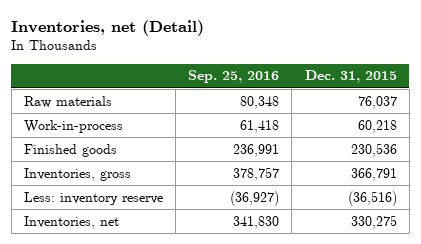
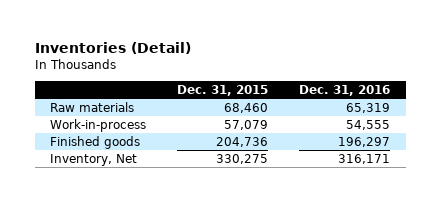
- Inventories, net (Detail)
+ Inventories (Detail)
- | Sep. 25, 2016 | Dec. 31, 2015
+ | Dec. 31, 2015 | Dec. 31, 2016
- Raw materials | 80,348 | 76,037
- Work-in-process | 61,418 | 60,218
- Finished goods | 236,991 | 230,536
- Inventories, gross | 378,757 | 366,791
- Less: inventory reserve | (36,927) | (36,516)
- Inventories, net | 341,830 | 330,275
+ Raw materials | 68,460 | 65,319
+ Work-in-process | 57,079 | 54,555
+ Finished goods | 204,736 | 196,297
+ Inventory, Net | 330,275 | 316,171

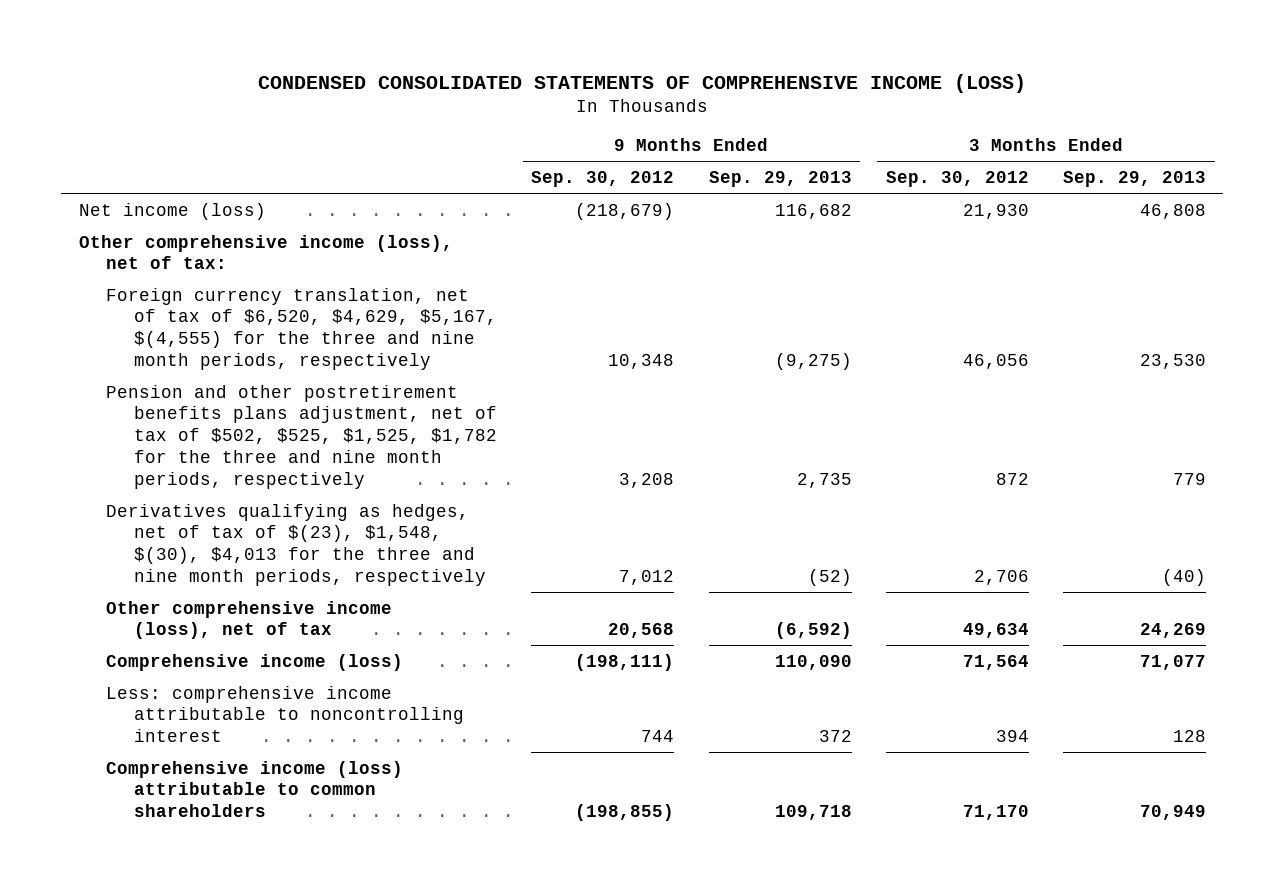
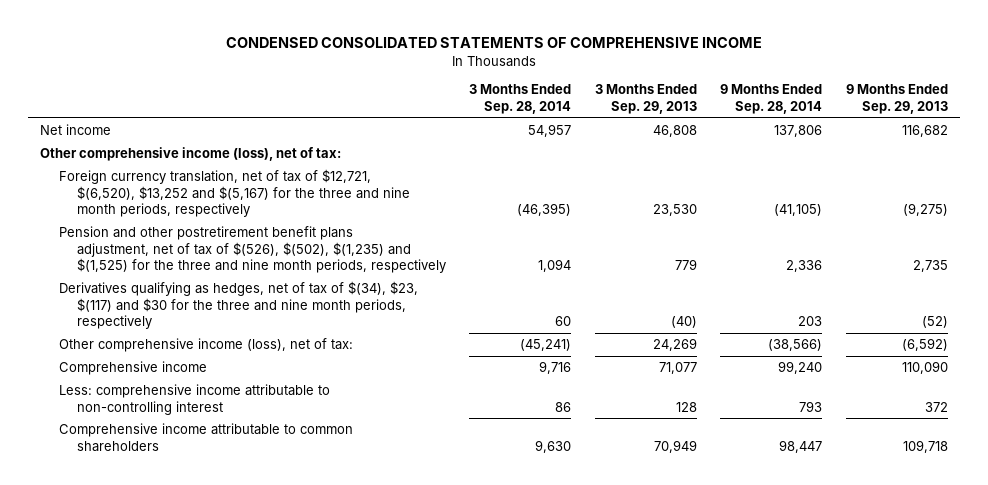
- CONDENSED CONSOLIDATED STATEMENTS OF COMPREHENSIVE INCOME (LOSS)
+ CONDENSED CONSOLIDATED STATEMENTS OF COMPREHENSIVE INCOME
- | 9 Months Ended Sep. 30, 2012 | 9 Months Ended Sep. 29, 2013 | 3 Months Ended Sep. 30, 2012 | 3 Months Ended Sep. 29, 2013
+ | 3 Months Ended Sep. 28, 2014 | 3 Months Ended Sep. 29, 2013 | 9 Months Ended Sep. 28, 2014 | 9 Months Ended Sep. 29, 2013
- Net income (loss) | (218,679) | 116,682 | 21,930 | 46,808
+ Net income | 54,957 | 46,808 | 137,806 | 116,682
- Foreign currency translation, net of tax of $6,520, $4,629, $5,167, $(4,555) for the three and nine month periods, respectively | 10,348 | (9,275) | 46,056 | 23,530
- Pension and other postretirement benefits plans adjustment, net of tax of $502, $525, $1,525, $1,782 for the three and nine month periods, respectively | 3,208 | 2,735 | 872 | 779
- Derivatives qualifying as hedges, net of tax of $(23), $1,548, $(30), $4,013 for the three and nine month periods, respectively | 7,012 | (52) | 2,706 | (40)
- Other comprehensive income (loss), net of tax | 20,568 | (6,592) | 49,634 | 24,269
- Comprehensive income (loss) | (198,111) | 110,090 | 71,564 | 71,077
- Less: comprehensive income attributable to noncontrolling interest | 744 | 372 | 394 | 128
- Comprehensive income (loss) attributable to common shareholders | (198,855) | 109,718 | 71,170 | 70,949
+ Foreign currency translation, net of tax of $12,721, $(6,520), $13,252 and $(5,167) for the three and nine month periods, respectively | (46,395) | 23,530 | (41,105) | (9,275)
+ Pension and other postretirement benefit plans adjustment, net of tax of $(526), $(502), $(1,235) and $(1,525) for the three and nine month periods, respectively | 1,094 | 779 | 2,336 | 2,735
+ Derivatives qualifying as hedges, net of tax of $(34), $23, $(117) and $30 for the three and nine month periods, respectively | 60 | (40) | 203 | (52)
+ Other comprehensive income (loss), net of tax: | (45,241) | 24,269 | (38,566) | (6,592)
+ Comprehensive income | 9,716 | 71,077 | 99,240 | 110,090
+ Less: comprehensive income attributable to non-controlling interest | 86 | 128 | 793 | 372
+ Comprehensive income attributable to common shareholders | 9,630 | 70,949 | 98,447 | 109,718

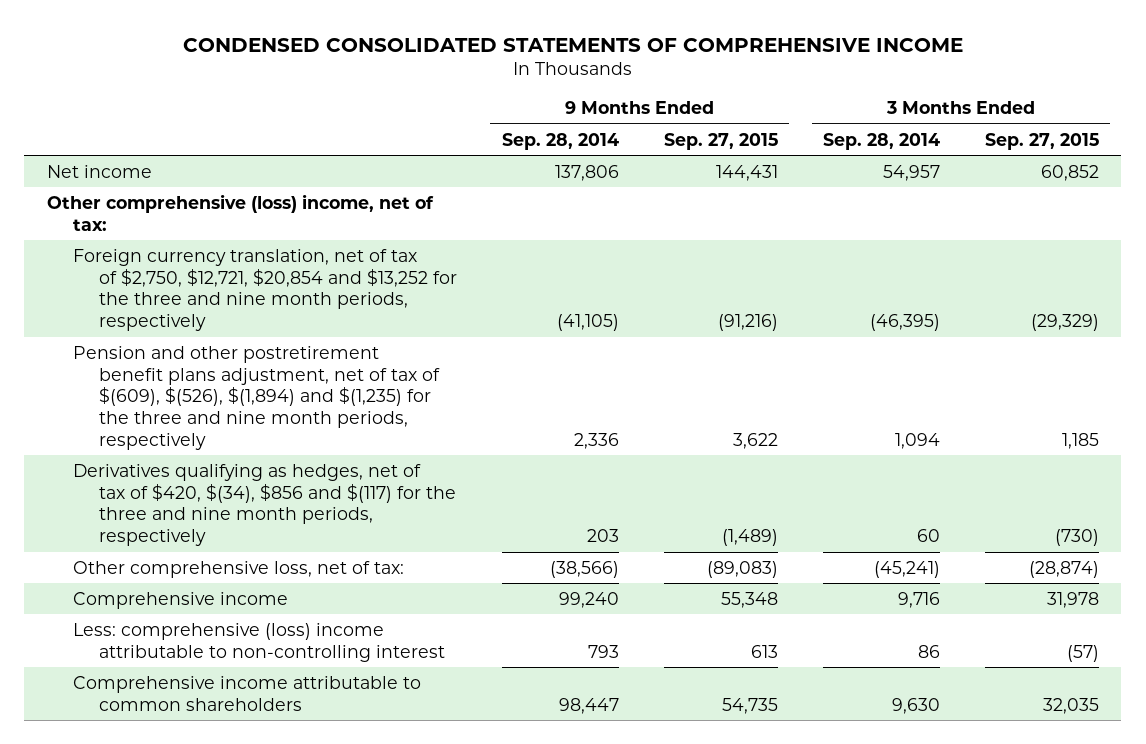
- | 3 Months Ended Sep. 28, 2014 | 3 Months Ended Sep. 29, 2013 | 9 Months Ended Sep. 28, 2014 | 9 Months Ended Sep. 29, 2013
+ | 9 Months Ended Sep. 28, 2014 | 9 Months Ended Sep. 27, 2015 | 3 Months Ended Sep. 28, 2014 | 3 Months Ended Sep. 27, 2015
- Other comprehensive income (loss), net of tax:
- Foreign currency translation, net of tax of $12,721, $(6,520), $13,252 and $(5,167) for the three and nine month periods, respectively | (46,395) | 23,530 | (41,105) | (9,275)
- Pension and other postretirement benefit plans adjustment, net of tax of $(526), $(502), $(1,235) and $(1,525) for the three and nine month periods, respectively | 1,094 | 779 | 2,336 | 2,735
- Derivatives qualifying as hedges, net of tax of $(34), $23, $(117) and $30 for the three and nine month periods, respectively | 60 | (40) | 203 | (52)
- Other comprehensive income (loss), net of tax: | (45,241) | 24,269 | (38,566) | (6,592)
+ Other comprehensive (loss) income, net of tax:
+ Foreign currency translation, net of tax of $2,750, $12,721, $20,854 and $13,252 for the three and nine month periods, respectively | (41,105) | (91,216) | (46,395) | (29,329)
+ Pension and other postretirement benefit plans adjustment, net of tax of $(609), $(526), $(1,894) and $(1,235) for the three and nine month periods, respectively | 2,336 | 3,622 | 1,094 | 1,185
+ Derivatives qualifying as hedges, net of tax of $420, $(34), $856 and $(117) for the three and nine month periods, respectively | 203 | (1,489) | 60 | (730)
+ Other comprehensive loss, net of tax: | (38,566) | (89,083) | (45,241) | (28,874)
- Less: comprehensive income attributable to non-controlling interest | 86 | 128 | 793 | 372
+ Less: comprehensive (loss) income attributable to non-controlling interest | 793 | 613 | 86 | (57)

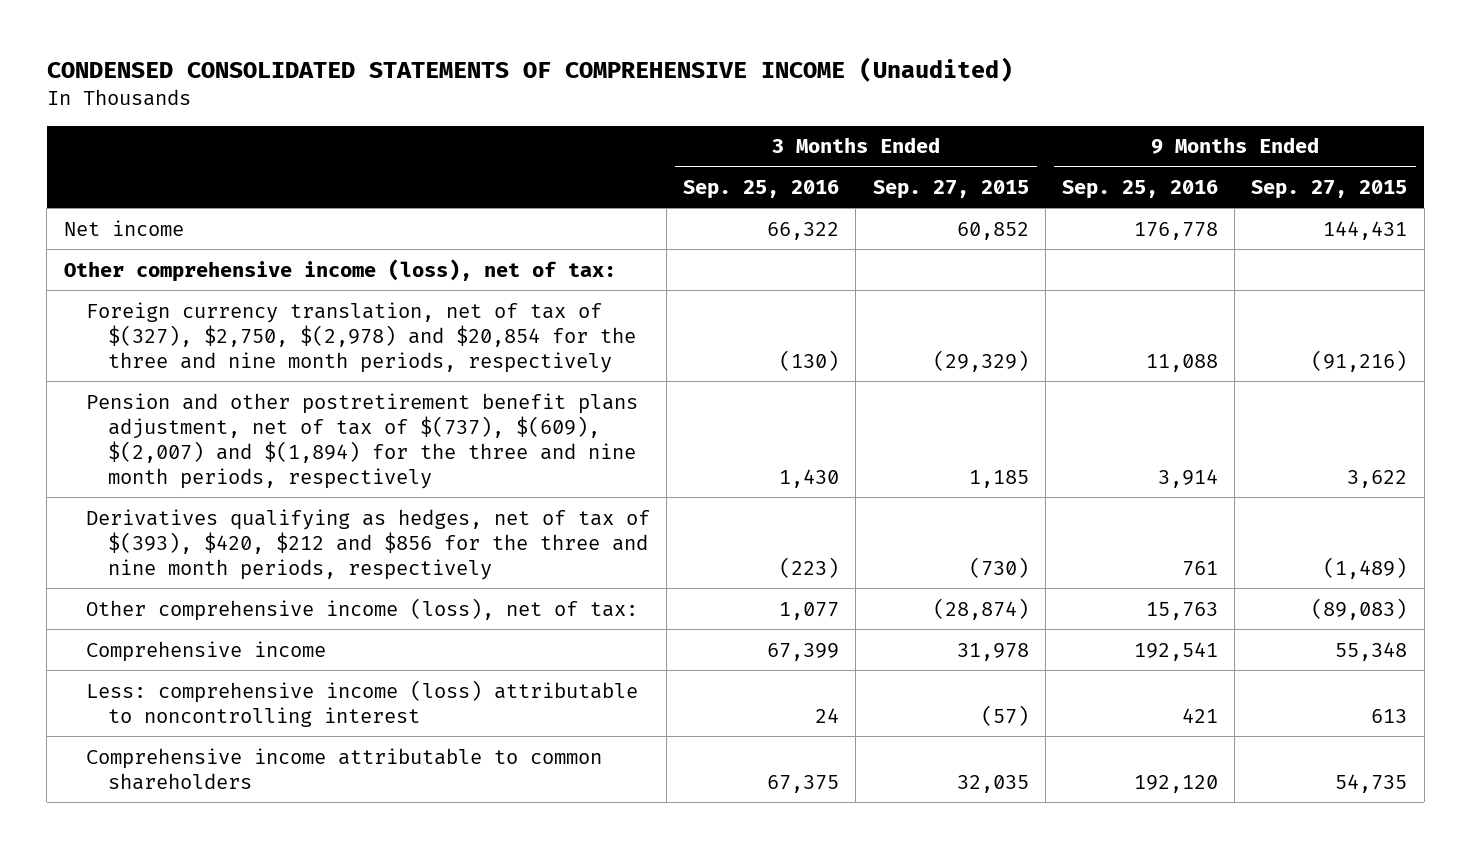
- CONDENSED CONSOLIDATED STATEMENTS OF COMPREHENSIVE INCOME
+ CONDENSED CONSOLIDATED STATEMENTS OF COMPREHENSIVE INCOME (Unaudited)
- | 9 Months Ended Sep. 28, 2014 | 9 Months Ended Sep. 27, 2015 | 3 Months Ended Sep. 28, 2014 | 3 Months Ended Sep. 27, 2015
+ | 3 Months Ended Sep. 25, 2016 | 3 Months Ended Sep. 27, 2015 | 9 Months Ended Sep. 25, 2016 | 9 Months Ended Sep. 27, 2015
- Other comprehensive (loss) income, net of tax:
- Foreign currency translation, net of tax of $2,750, $12,721, $20,854 and $13,252 for the three and nine month periods, respectively | (41,105) | (91,216) | (46,395) | (29,329)
- Pension and other postretirement benefit plans adjustment, net of tax of $(609), $(526), $(1,894) and $(1,235) for the three and nine month periods, respectively | 2,336 | 3,622 | 1,094 | 1,185
- Derivatives qualifying as hedges, net of tax of $420, $(34), $856 and $(117) for the three and nine month periods, respectively | 203 | (1,489) | 60 | (730)
- Other comprehensive loss, net of tax: | (38,566) | (89,083) | (45,241) | (28,874)
+ Other comprehensive income (loss), net of tax:
+ Foreign currency translation, net of tax of $(327), $2,750, $(2,978) and $20,854 for the three and nine month periods, respectively | (130) | (29,329) | 11,088 | (91,216)
+ Pension and other postretirement benefit plans adjustment, net of tax of $(737), $(609), $(2,007) and $(1,894) for the three and nine month periods, respectively | 1,430 | 1,185 | 3,914 | 3,622
+ Derivatives qualifying as hedges, net of tax of $(393), $420, $212 and $856 for the three and nine month periods, respectively | (223) | (730) | 761 | (1,489)
+ Other comprehensive income (loss), net of tax: | 1,077 | (28,874) | 15,763 | (89,083)
- Less: comprehensive (loss) income attributable to non-controlling interest | 793 | 613 | 86 | (57)
+ Less: comprehensive income (loss) attributable to noncontrolling interest | 24 | (57) | 421 | 613

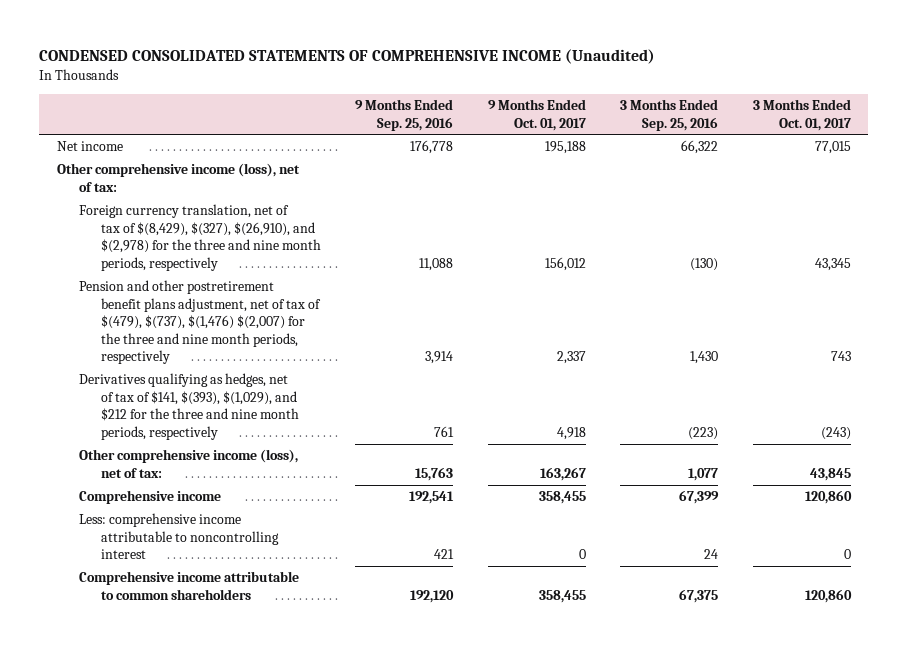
- | 3 Months Ended Sep. 25, 2016 | 3 Months Ended Sep. 27, 2015 | 9 Months Ended Sep. 25, 2016 | 9 Months Ended Sep. 27, 2015
+ | 9 Months Ended Sep. 25, 2016 | 9 Months Ended Oct. 01, 2017 | 3 Months Ended Sep. 25, 2016 | 3 Months Ended Oct. 01, 2017
- Foreign currency translation, net of tax of $(327), $2,750, $(2,978) and $20,854 for the three and nine month periods, respectively | (130) | (29,329) | 11,088 | (91,216)
- Pension and other postretirement benefit plans adjustment, net of tax of $(737), $(609), $(2,007) and $(1,894) for the three and nine month periods, respectively | 1,430 | 1,185 | 3,914 | 3,622
- Derivatives qualifying as hedges, net of tax of $(393), $420, $212 and $856 for the three and nine month periods, respectively | (223) | (730) | 761 | (1,489)
+ Foreign currency translation, net of tax of $(8,429), $(327), $(26,910), and $(2,978) for the three and nine month periods, respectively | 11,088 | 156,012 | (130) | 43,345
+ Pension and other postretirement benefit plans adjustment, net of tax of $(479), $(737), $(1,476) $(2,007) for the three and nine month periods, respectively | 3,914 | 2,337 | 1,430 | 743
+ Derivatives qualifying as hedges, net of tax of $141, $(393), $(1,029), and $212 for the three and nine month periods, respectively | 761 | 4,918 | (223) | (243)
- Less: comprehensive income (loss) attributable to noncontrolling interest | 24 | (57) | 421 | 613
+ Less: comprehensive income attributable to noncontrolling interest | 421 | 0 | 24 | 0

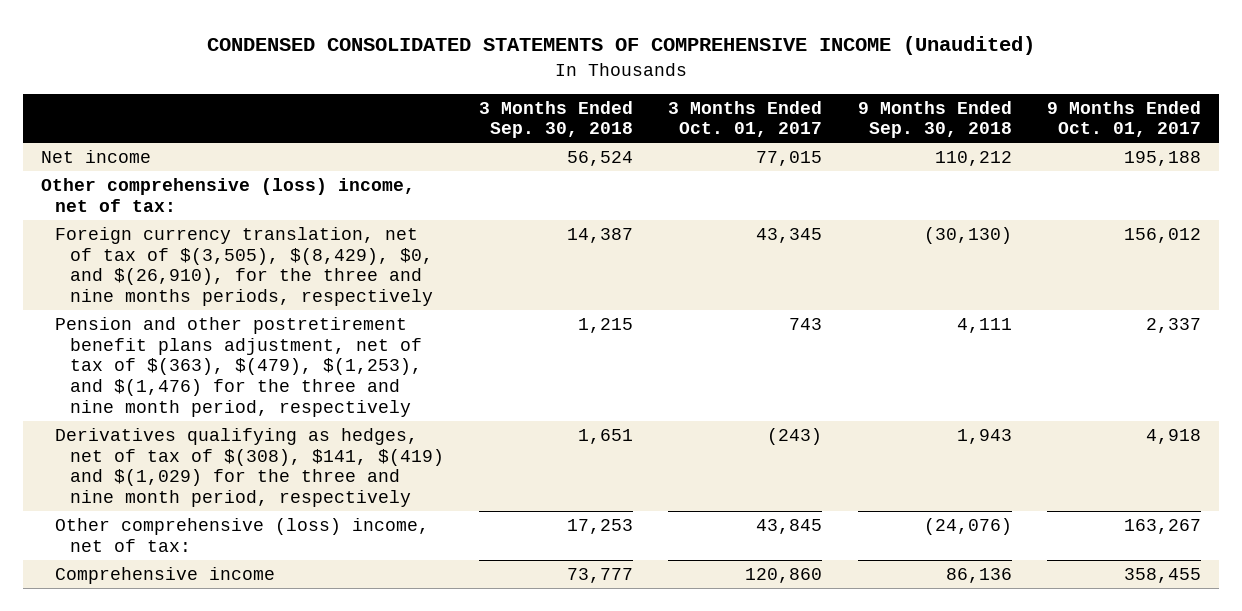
- | 9 Months Ended Sep. 25, 2016 | 9 Months Ended Oct. 01, 2017 | 3 Months Ended Sep. 25, 2016 | 3 Months Ended Oct. 01, 2017
+ | 3 Months Ended Sep. 30, 2018 | 3 Months Ended Oct. 01, 2017 | 9 Months Ended Sep. 30, 2018 | 9 Months Ended Oct. 01, 2017
- Other comprehensive income (loss), net of tax:
- Foreign currency translation, net of tax of $(8,429), $(327), $(26,910), and $(2,978) for the three and nine month periods, respectively | 11,088 | 156,012 | (130) | 43,345
- Pension and other postretirement benefit plans adjustment, net of tax of $(479), $(737), $(1,476) $(2,007) for the three and nine month periods, respectively | 3,914 | 2,337 | 1,430 | 743
- Derivatives qualifying as hedges, net of tax of $141, $(393), $(1,029), and $212 for the three and nine month periods, respectively | 761 | 4,918 | (223) | (243)
- Other comprehensive income (loss), net of tax: | 15,763 | 163,267 | 1,077 | 43,845
+ Other comprehensive (loss) income, net of tax:
+ Foreign currency translation, net of tax of $(3,505), $(8,429), $0, and $(26,910), for the three and nine months periods, respectively | 14,387 | 43,345 | (30,130) | 156,012
+ Pension and other postretirement benefit plans adjustment, net of tax of $(363), $(479), $(1,253), and $(1,476) for the three and nine month period, respectively | 1,215 | 743 | 4,111 | 2,337
+ Derivatives qualifying as hedges, net of tax of $(308), $141, $(419) and $(1,029) for the three and nine month period, respectively | 1,651 | (243) | 1,943 | 4,918
+ Other comprehensive (loss) income, net of tax: | 17,253 | 43,845 | (24,076) | 163,267
- Less: comprehensive income attributable to noncontrolling interest | 421 | 0 | 24 | 0
- Comprehensive income attributable to common shareholders | 192,120 | 358,455 | 67,375 | 120,860

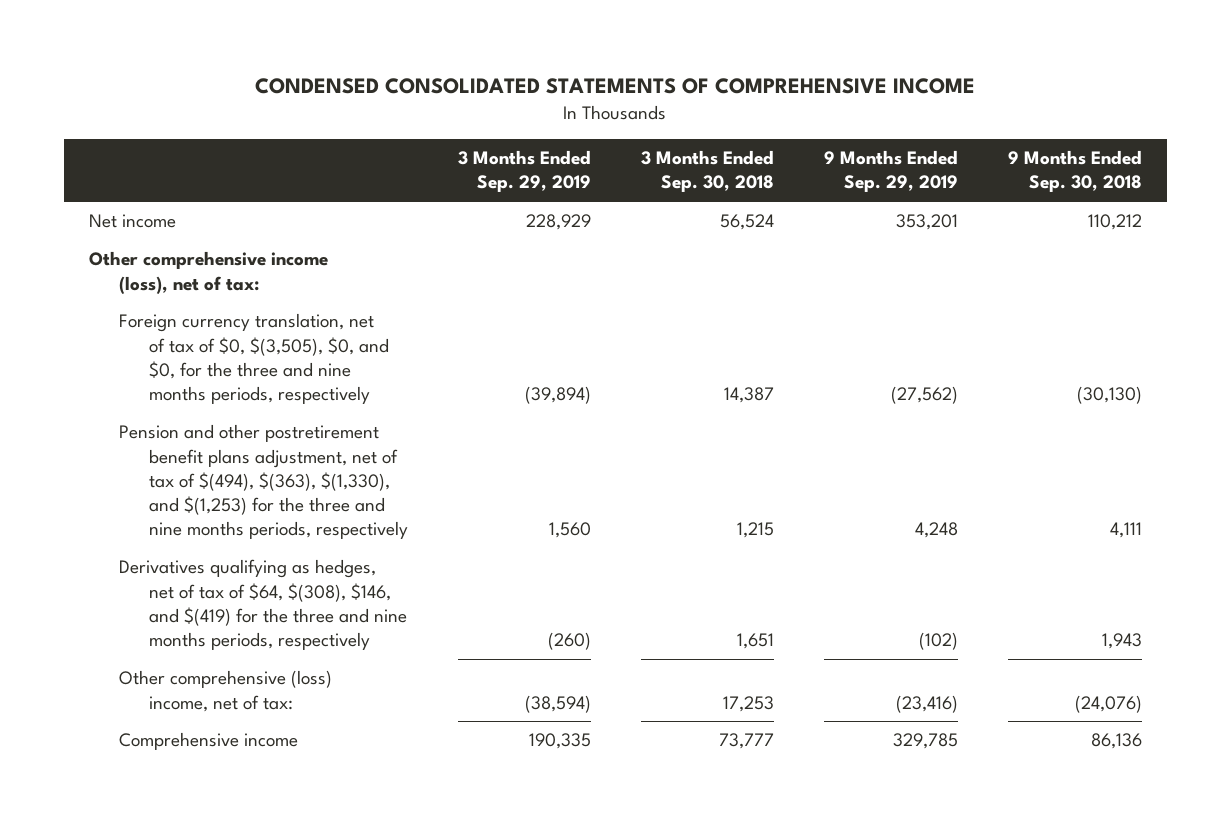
- CONDENSED CONSOLIDATED STATEMENTS OF COMPREHENSIVE INCOME (Unaudited)
+ CONDENSED CONSOLIDATED STATEMENTS OF COMPREHENSIVE INCOME
- | 3 Months Ended Sep. 30, 2018 | 3 Months Ended Oct. 01, 2017 | 9 Months Ended Sep. 30, 2018 | 9 Months Ended Oct. 01, 2017
+ | 3 Months Ended Sep. 29, 2019 | 3 Months Ended Sep. 30, 2018 | 9 Months Ended Sep. 29, 2019 | 9 Months Ended Sep. 30, 2018
- Other comprehensive (loss) income, net of tax:
- Foreign currency translation, net of tax of $(3,505), $(8,429), $0, and $(26,910), for the three and nine months periods, respectively | 14,387 | 43,345 | (30,130) | 156,012
- Pension and other postretirement benefit plans adjustment, net of tax of $(363), $(479), $(1,253), and $(1,476) for the three and nine month period, respectively | 1,215 | 743 | 4,111 | 2,337
- Derivatives qualifying as hedges, net of tax of $(308), $141, $(419) and $(1,029) for the three and nine month period, respectively | 1,651 | (243) | 1,943 | 4,918
+ Other comprehensive income (loss), net of tax:
+ Foreign currency translation, net of tax of $0, $(3,505), $0, and $0, for the three and nine months periods, respectively | (39,894) | 14,387 | (27,562) | (30,130)
+ Pension and other postretirement benefit plans adjustment, net of tax of $(494), $(363), $(1,330), and $(1,253) for the three and nine months periods, respectively | 1,560 | 1,215 | 4,248 | 4,111
+ Derivatives qualifying as hedges, net of tax of $64, $(308), $146, and $(419) for the three and nine months periods, respectively | (260) | 1,651 | (102) | 1,943

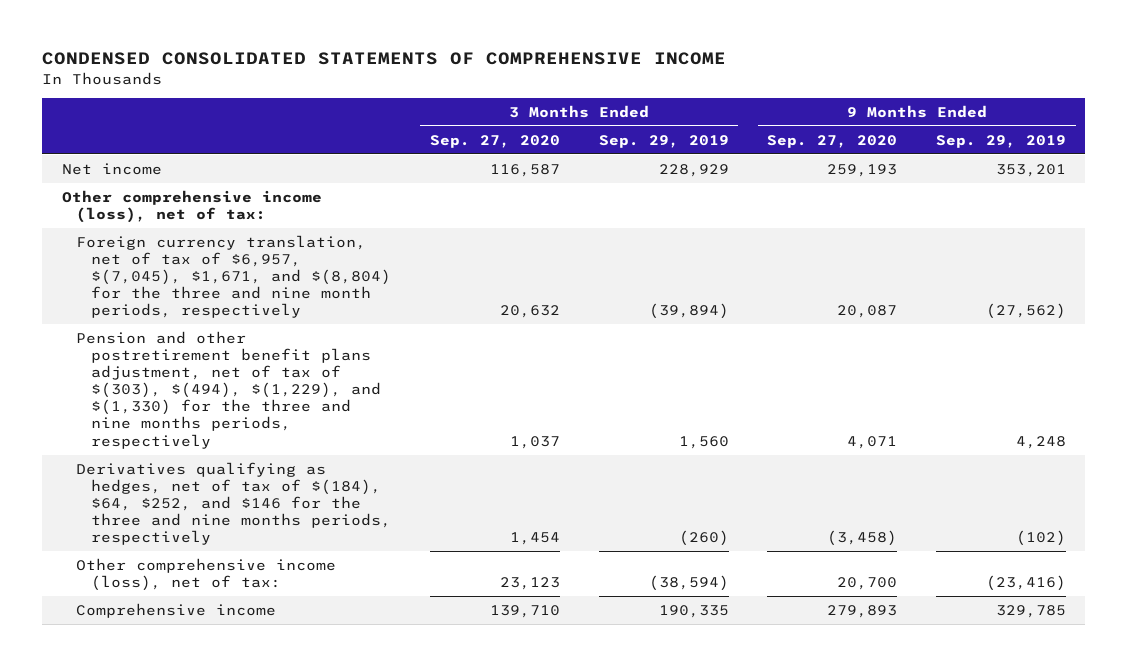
- | 3 Months Ended Sep. 29, 2019 | 3 Months Ended Sep. 30, 2018 | 9 Months Ended Sep. 29, 2019 | 9 Months Ended Sep. 30, 2018
+ | 3 Months Ended Sep. 27, 2020 | 3 Months Ended Sep. 29, 2019 | 9 Months Ended Sep. 27, 2020 | 9 Months Ended Sep. 29, 2019
- Foreign currency translation, net of tax of $0, $(3,505), $0, and $0, for the three and nine months periods, respectively | (39,894) | 14,387 | (27,562) | (30,130)
- Pension and other postretirement benefit plans adjustment, net of tax of $(494), $(363), $(1,330), and $(1,253) for the three and nine months periods, respectively | 1,560 | 1,215 | 4,248 | 4,111
- Derivatives qualifying as hedges, net of tax of $64, $(308), $146, and $(419) for the three and nine months periods, respectively | (260) | 1,651 | (102) | 1,943
- Other comprehensive (loss) income, net of tax: | (38,594) | 17,253 | (23,416) | (24,076)
+ Foreign currency translation, net of tax of $6,957, $(7,045), $1,671, and $(8,804) for the three and nine month periods, respectively | 20,632 | (39,894) | 20,087 | (27,562)
+ Pension and other postretirement benefit plans adjustment, net of tax of $(303), $(494), $(1,229), and $(1,330) for the three and nine months periods, respectively | 1,037 | 1,560 | 4,071 | 4,248
+ Derivatives qualifying as hedges, net of tax of $(184), $64, $252, and $146 for the three and nine months periods, respectively | 1,454 | (260) | (3,458) | (102)
+ Other comprehensive income (loss), net of tax: | 23,123 | (38,594) | 20,700 | (23,416)

